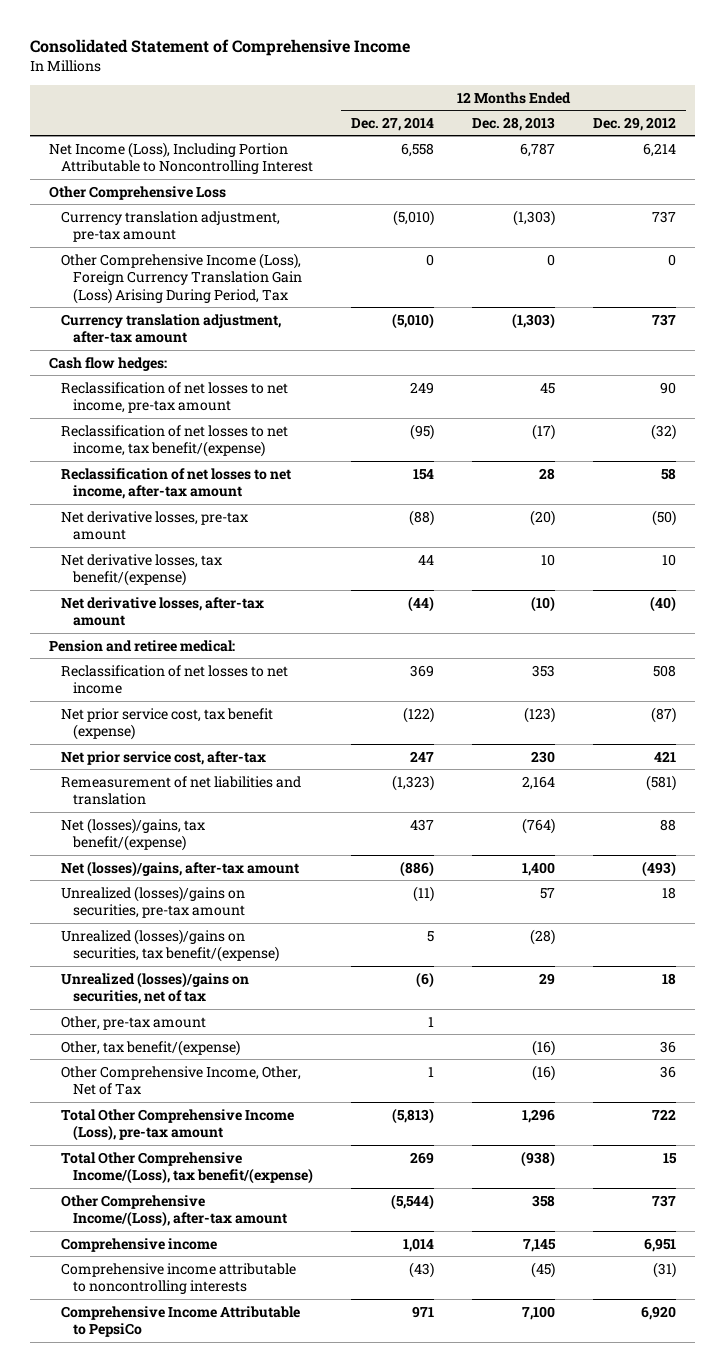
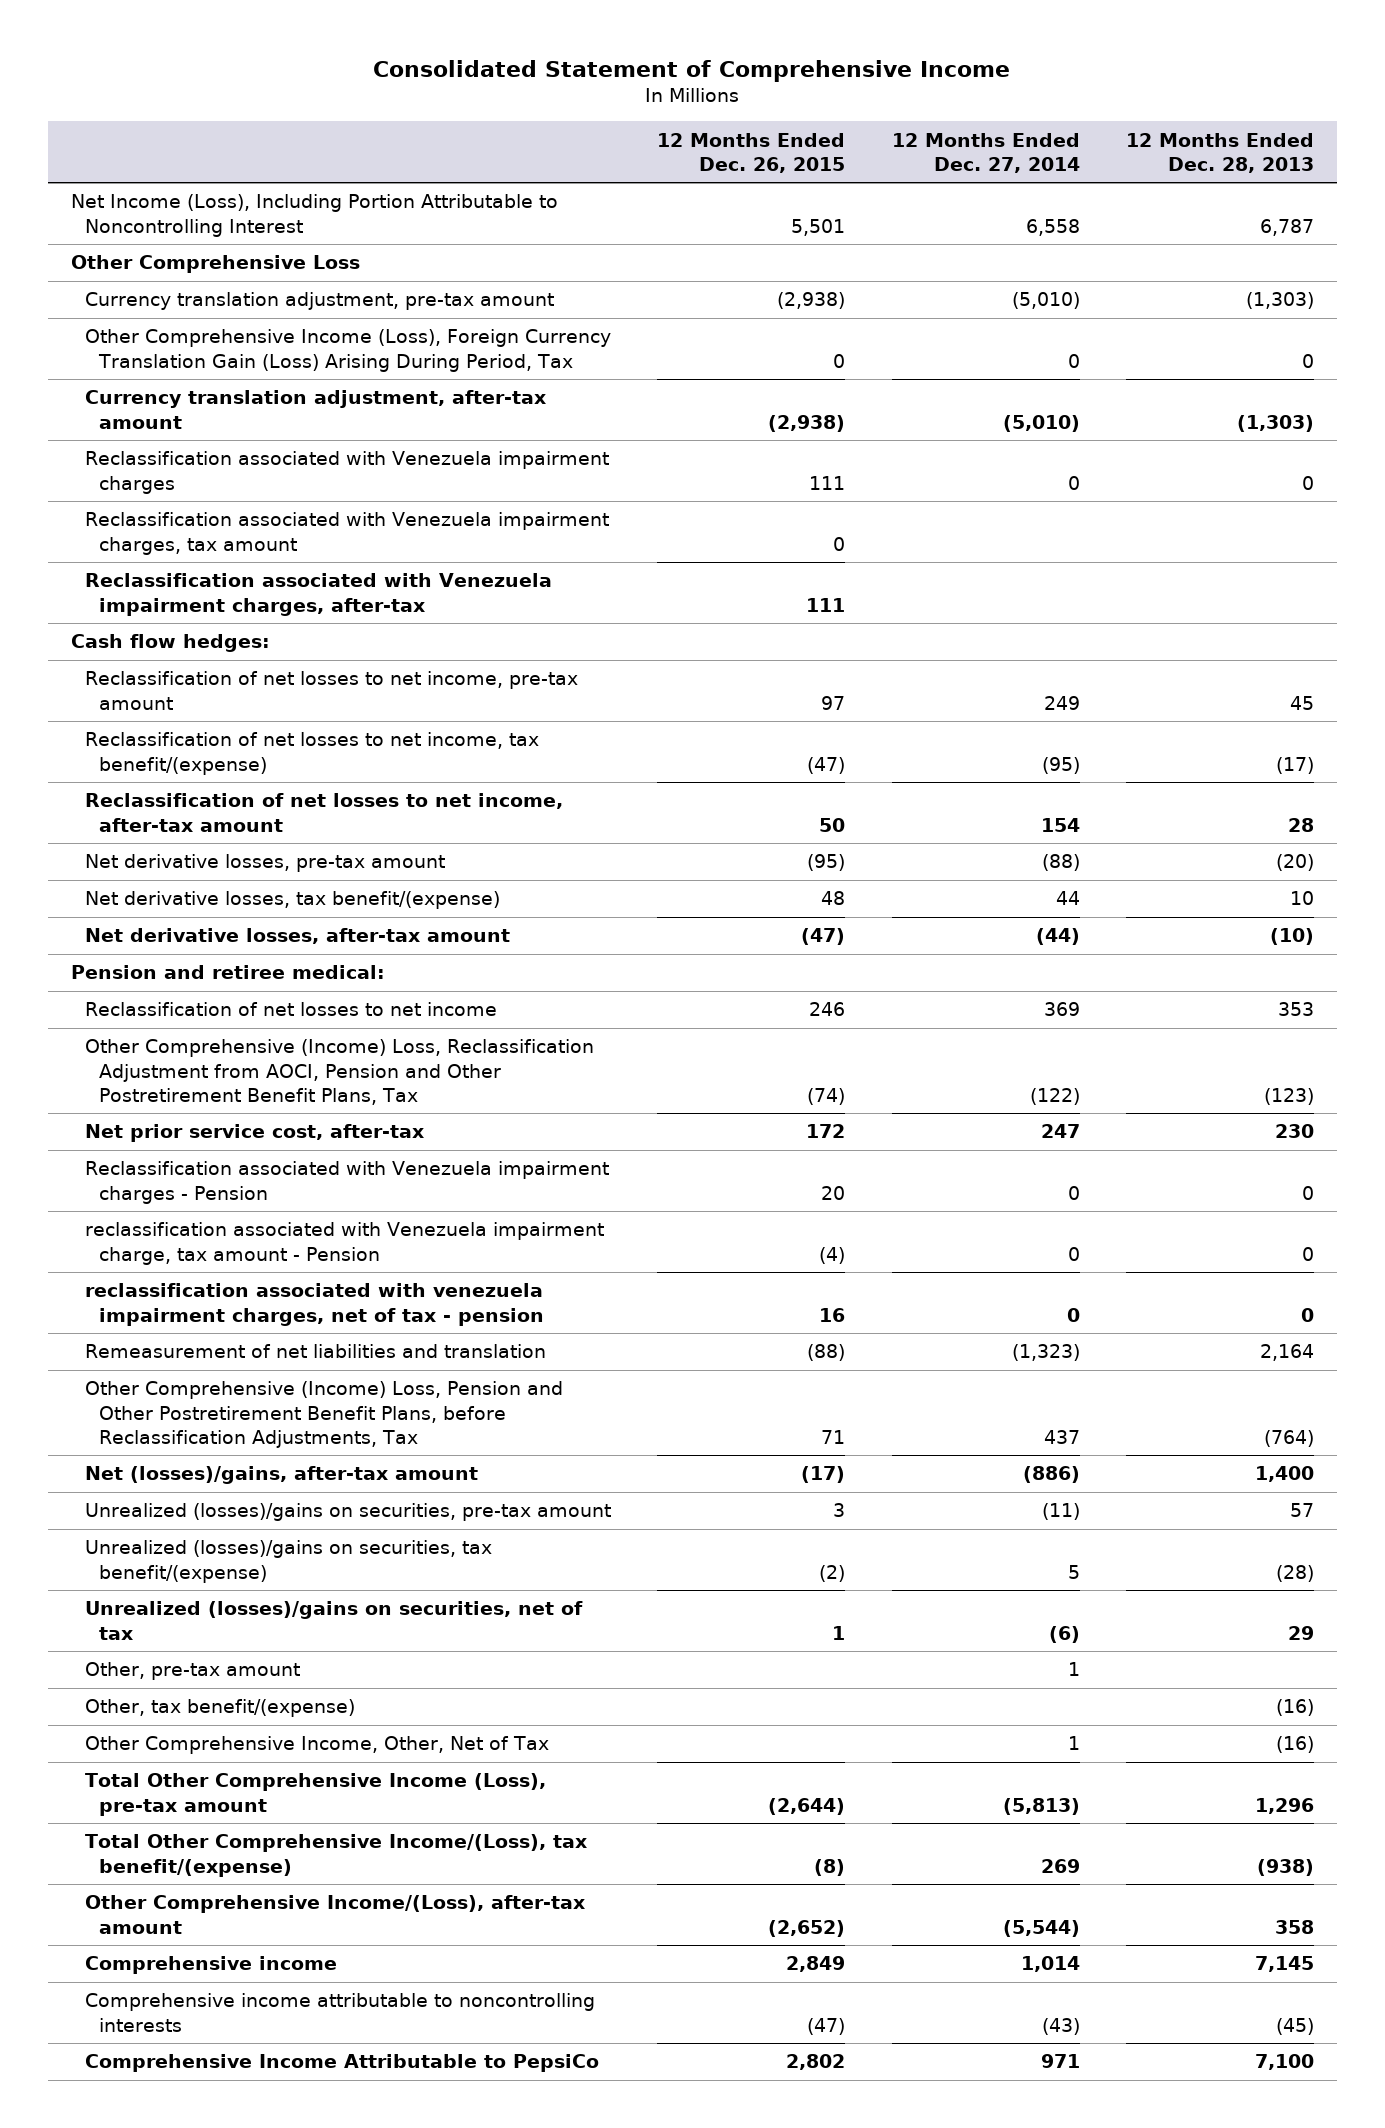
- | 12 Months Ended Dec. 27, 2014 | 12 Months Ended Dec. 28, 2013 | 12 Months Ended Dec. 29, 2012
+ | 12 Months Ended Dec. 26, 2015 | 12 Months Ended Dec. 27, 2014 | 12 Months Ended Dec. 28, 2013
+ Reclassification associated with Venezuela impairment charges | 111 | 0 | 0
+ Reclassification associated with Venezuela impairment charges, tax amount | 0 | |
+ Reclassification associated with Venezuela impairment charges, after-tax | 111 | |
- Net prior service cost, tax benefit (expense) | (122) | (123) | (87)
+ Other Comprehensive (Income) Loss, Reclassification Adjustment from AOCI, Pension and Other Postretirement Benefit Plans, Tax | (74) | (122) | (123)
+ Reclassification associated with Venezuela impairment charges - Pension | 20 | 0 | 0
+ reclassification associated with Venezuela impairment charge, tax amount - Pension | (4) | 0 | 0
+ reclassification associated with venezuela impairment charges, net of tax - pension | 16 | 0 | 0
- Net (losses)/gains, tax benefit/(expense) | 437 | (764) | 88
+ Other Comprehensive (Income) Loss, Pension and Other Postretirement Benefit Plans, before Reclassification Adjustments, Tax | 71 | 437 | (764)

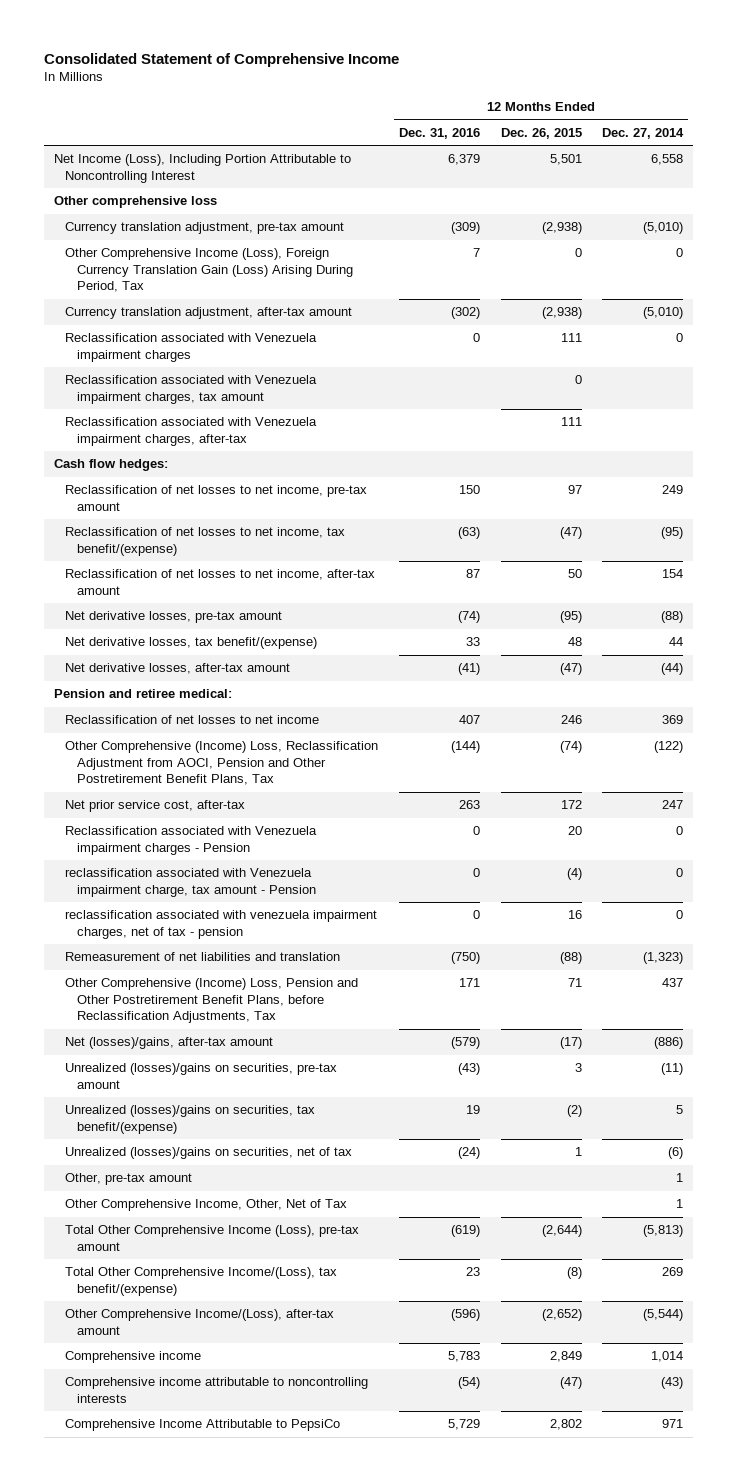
- | 12 Months Ended Dec. 26, 2015 | 12 Months Ended Dec. 27, 2014 | 12 Months Ended Dec. 28, 2013
+ | 12 Months Ended Dec. 31, 2016 | 12 Months Ended Dec. 26, 2015 | 12 Months Ended Dec. 27, 2014
- Other Comprehensive Loss
+ Other comprehensive loss
- Other, tax benefit/(expense) | | | (16)

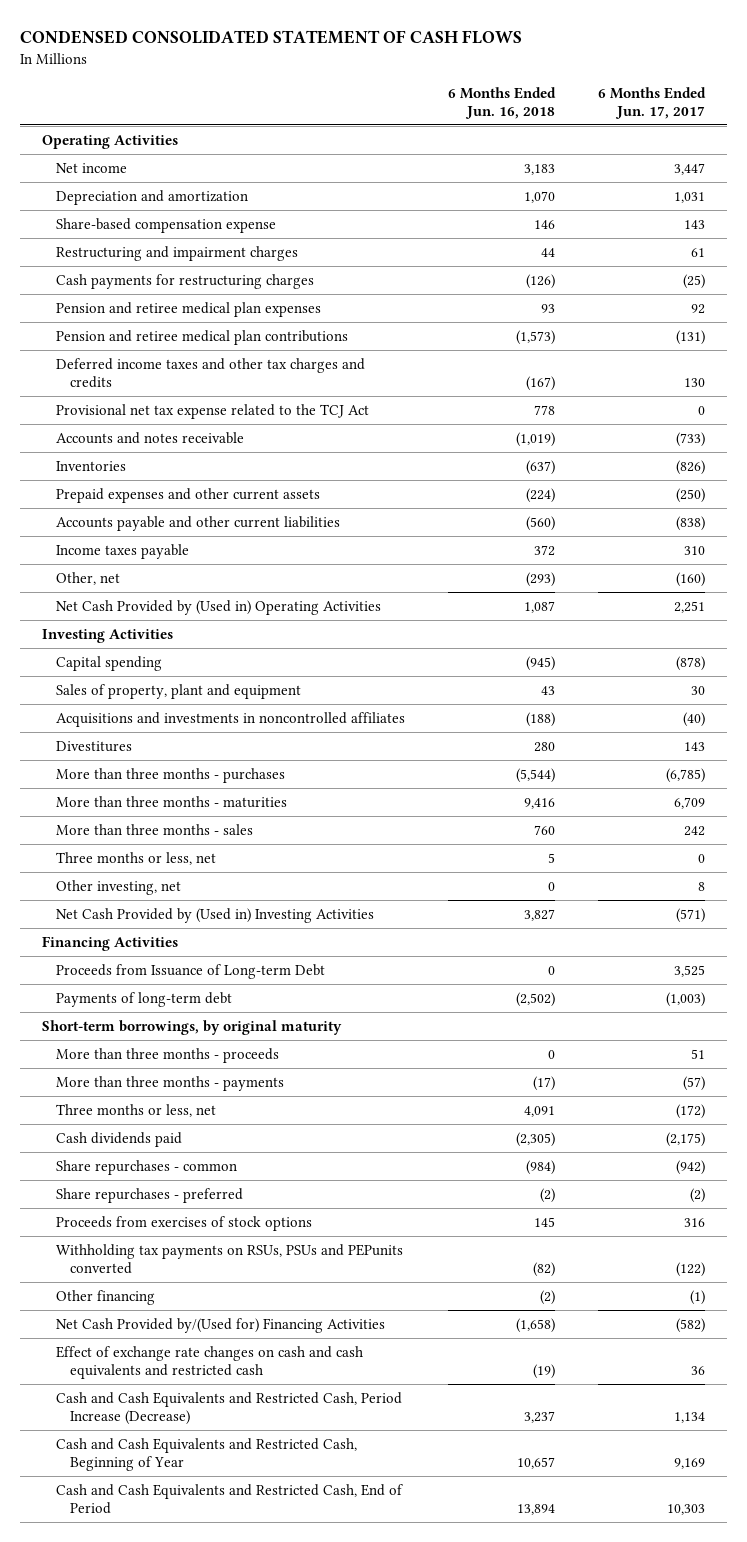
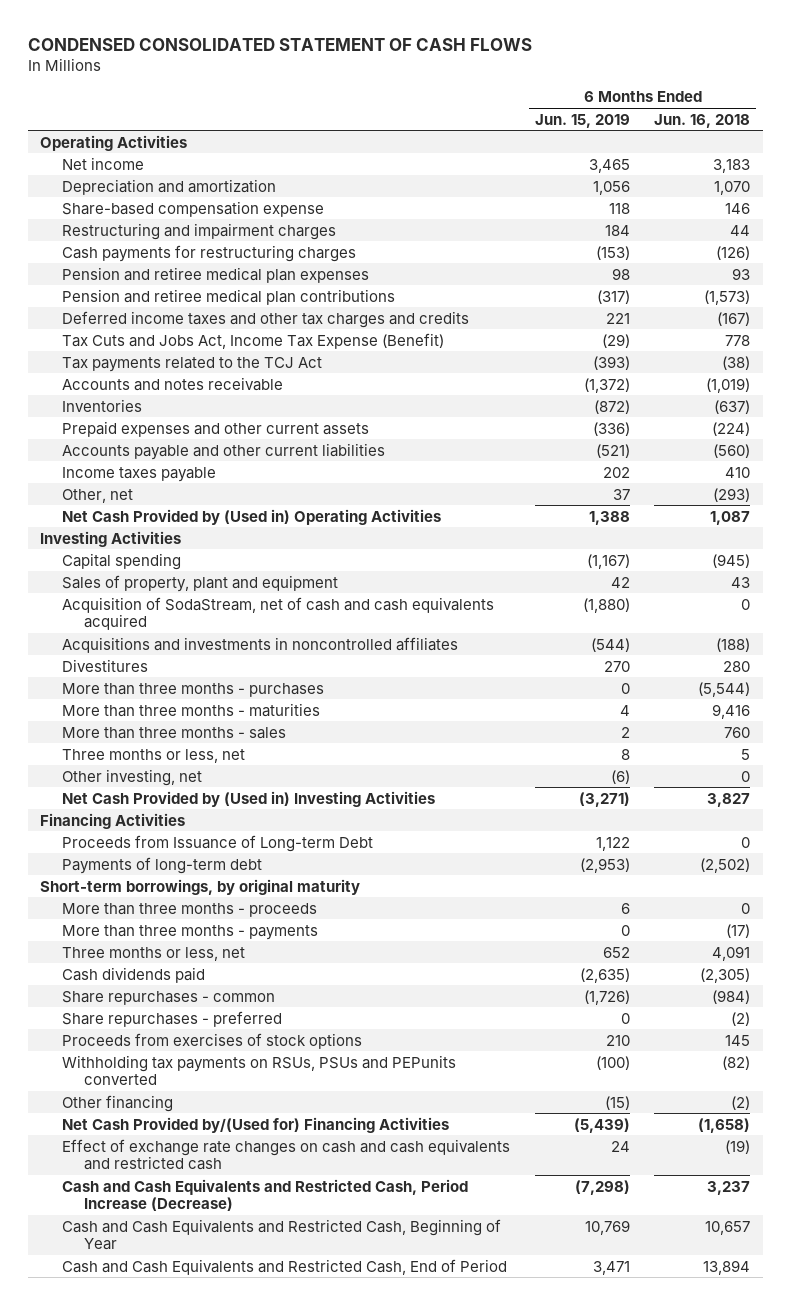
- | 6 Months Ended Jun. 16, 2018 | 6 Months Ended Jun. 17, 2017
+ | 6 Months Ended Jun. 15, 2019 | 6 Months Ended Jun. 16, 2018
- Provisional net tax expense related to the TCJ Act | 778 | 0
+ Tax Cuts and Jobs Act, Income Tax Expense (Benefit) | (29) | 778
+ Tax payments related to the TCJ Act | (393) | (38)
- Income taxes payable | 372 | 310
+ Income taxes payable | 202 | 410
+ Acquisition of SodaStream, net of cash and cash equivalents acquired | (1,880) | 0

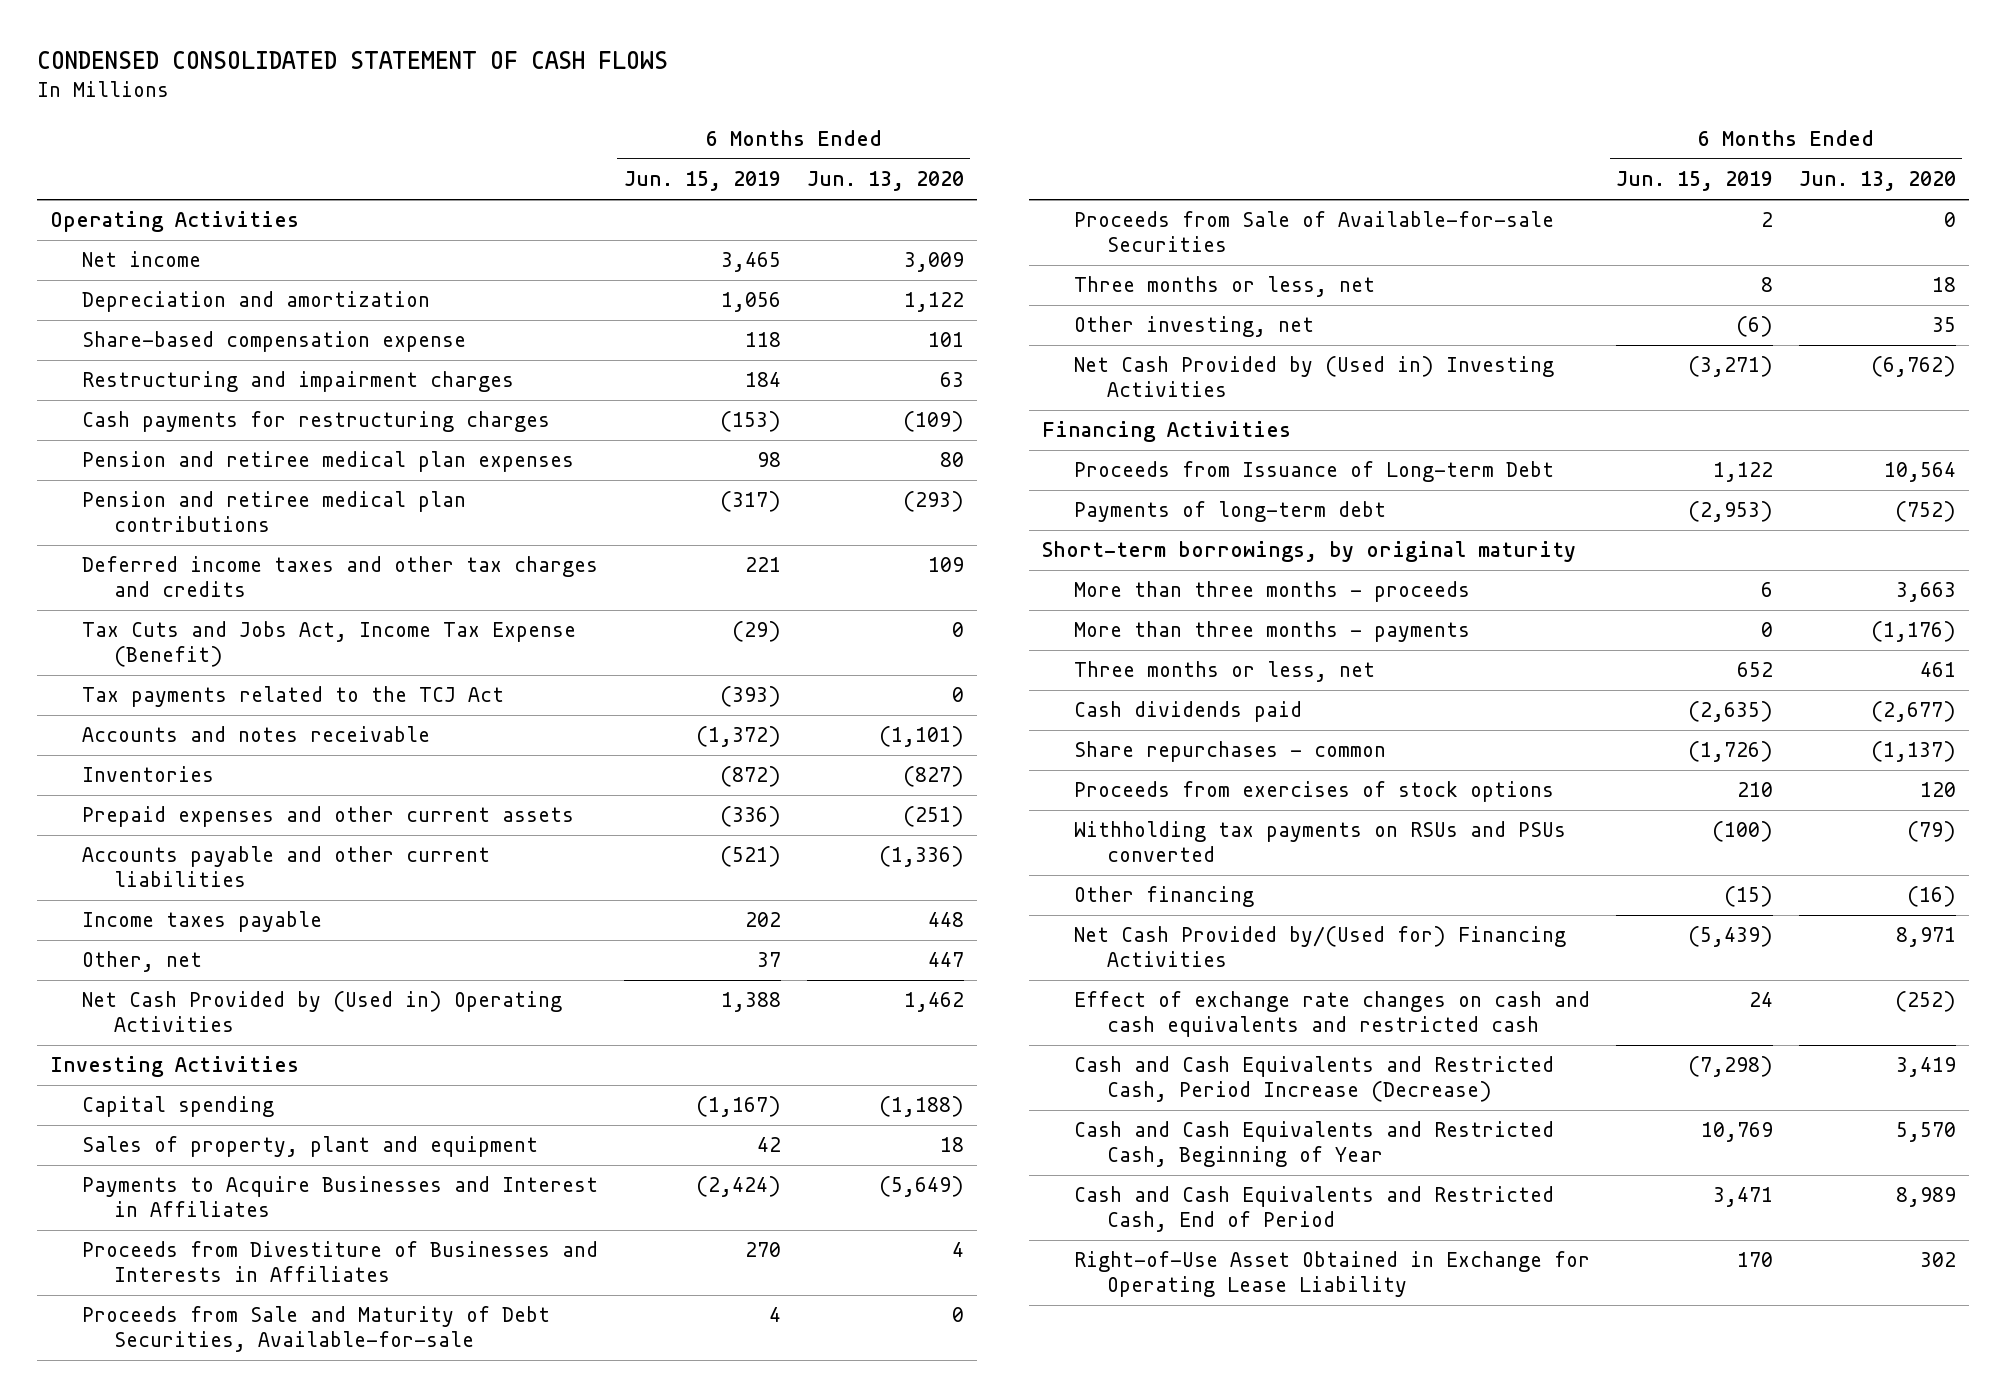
- | 6 Months Ended Jun. 15, 2019 | 6 Months Ended Jun. 16, 2018
+ | 6 Months Ended Jun. 15, 2019 | 6 Months Ended Jun. 13, 2020
- Acquisition of SodaStream, net of cash and cash equivalents acquired | (1,880) | 0
- Acquisitions and investments in noncontrolled affiliates | (544) | (188)
- Divestitures | 270 | 280
- More than three months - purchases | 0 | (5,544)
- More than three months - maturities | 4 | 9,416
- More than three months - sales | 2 | 760
+ Payments to Acquire Businesses and Interest in Affiliates | (2,424) | (5,649)
+ Proceeds from Divestiture of Businesses and Interests in Affiliates | 270 | 4
+ Proceeds from Sale and Maturity of Debt Securities, Available-for-sale | 4 | 0
+ Proceeds from Sale of Available-for-sale Securities | 2 | 0
- Share repurchases - preferred | 0 | (2)
- Withholding tax payments on RSUs, PSUs and PEPunits converted | (100) | (82)
+ Withholding tax payments on RSUs and PSUs converted | (100) | (79)
+ Right-of-Use Asset Obtained in Exchange for Operating Lease Liability | 170 | 302

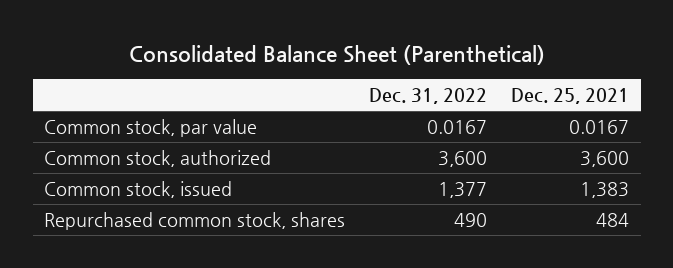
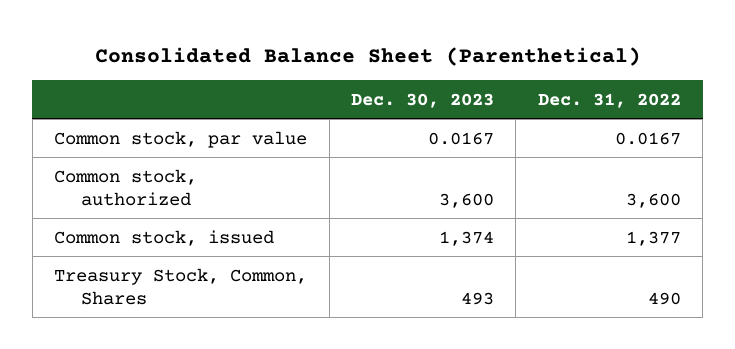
- | Dec. 31, 2022 | Dec. 25, 2021
+ | Dec. 30, 2023 | Dec. 31, 2022
- Repurchased common stock, shares | 490 | 484
+ Treasury Stock, Common, Shares | 493 | 490

